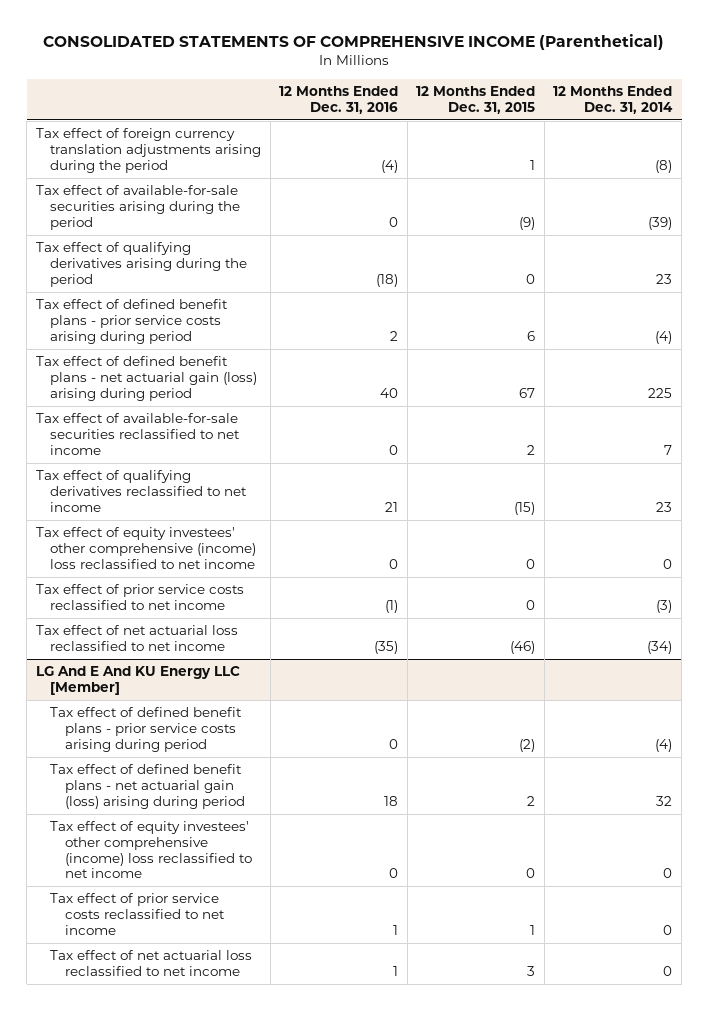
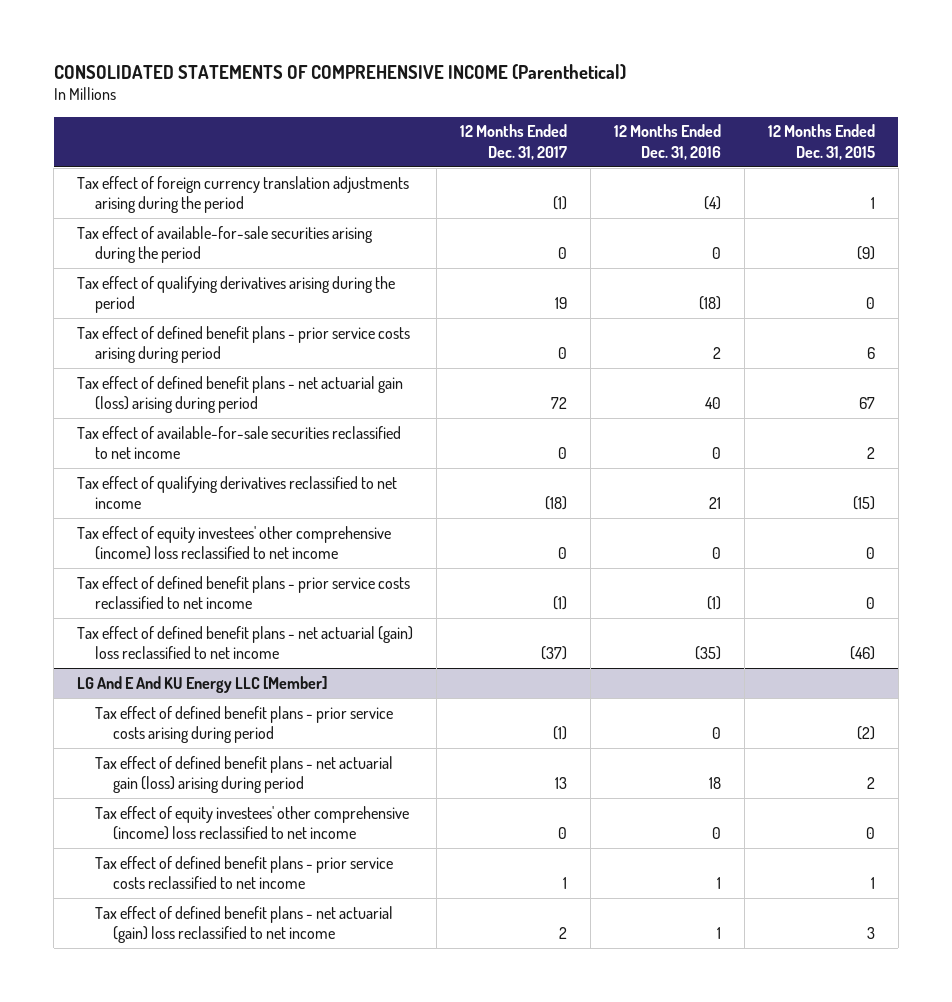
- | 12 Months Ended Dec. 31, 2016 | 12 Months Ended Dec. 31, 2015 | 12 Months Ended Dec. 31, 2014
+ | 12 Months Ended Dec. 31, 2017 | 12 Months Ended Dec. 31, 2016 | 12 Months Ended Dec. 31, 2015
- Tax effect of prior service costs reclassified to net income | (1) | 0 | (3)
- Tax effect of net actuarial loss reclassified to net income | (35) | (46) | (34)
+ Tax effect of defined benefit plans - prior service costs reclassified to net income | (1) | (1) | 0
+ Tax effect of defined benefit plans - net actuarial (gain) loss reclassified to net income | (37) | (35) | (46)
@ LG And E And KU Energy LLC [Member]
- Tax effect of prior service costs reclassified to net income | 1 | 1 | 0
- Tax effect of net actuarial loss reclassified to net income | 1 | 3 | 0
+ Tax effect of defined benefit plans - prior service costs reclassified to net income | 1 | 1 | 1
+ Tax effect of defined benefit plans - net actuarial (gain) loss reclassified to net income | 2 | 1 | 3

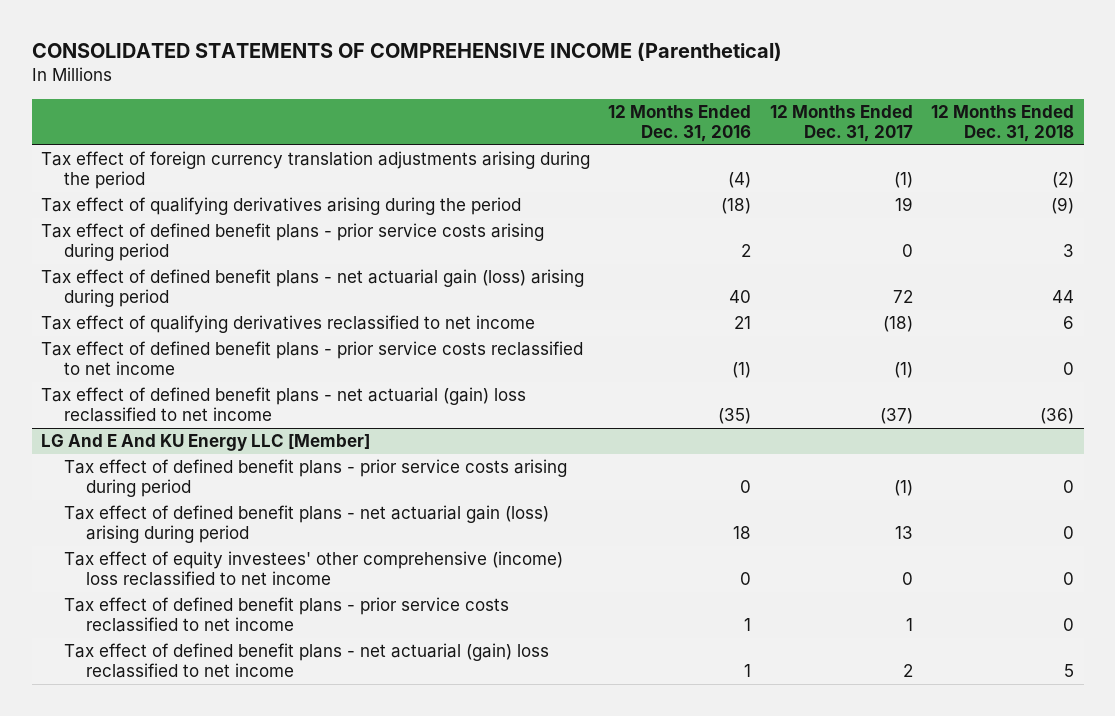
- | 12 Months Ended Dec. 31, 2017 | 12 Months Ended Dec. 31, 2016 | 12 Months Ended Dec. 31, 2015
+ | 12 Months Ended Dec. 31, 2016 | 12 Months Ended Dec. 31, 2017 | 12 Months Ended Dec. 31, 2018
- Tax effect of available-for-sale securities arising during the period | 0 | 0 | (9)
- Tax effect of available-for-sale securities reclassified to net income | 0 | 0 | 2
- Tax effect of equity investees' other comprehensive (income) loss reclassified to net income | 0 | 0 | 0

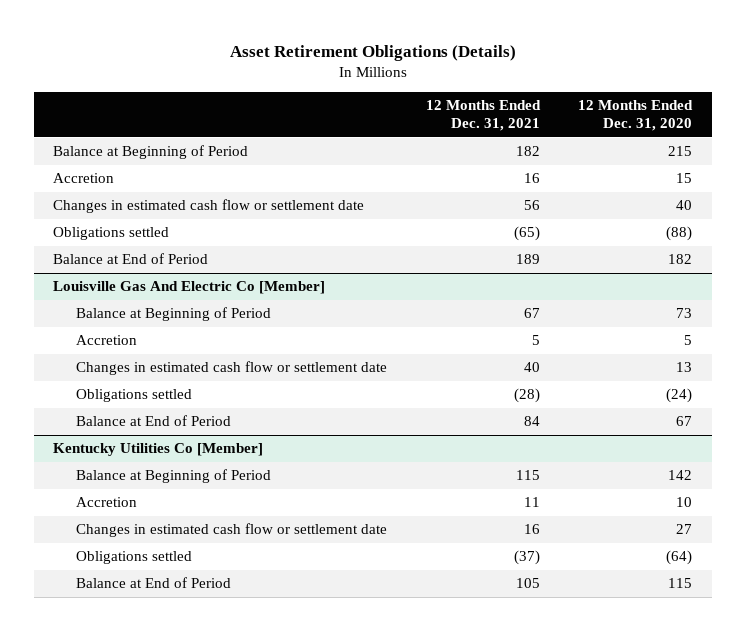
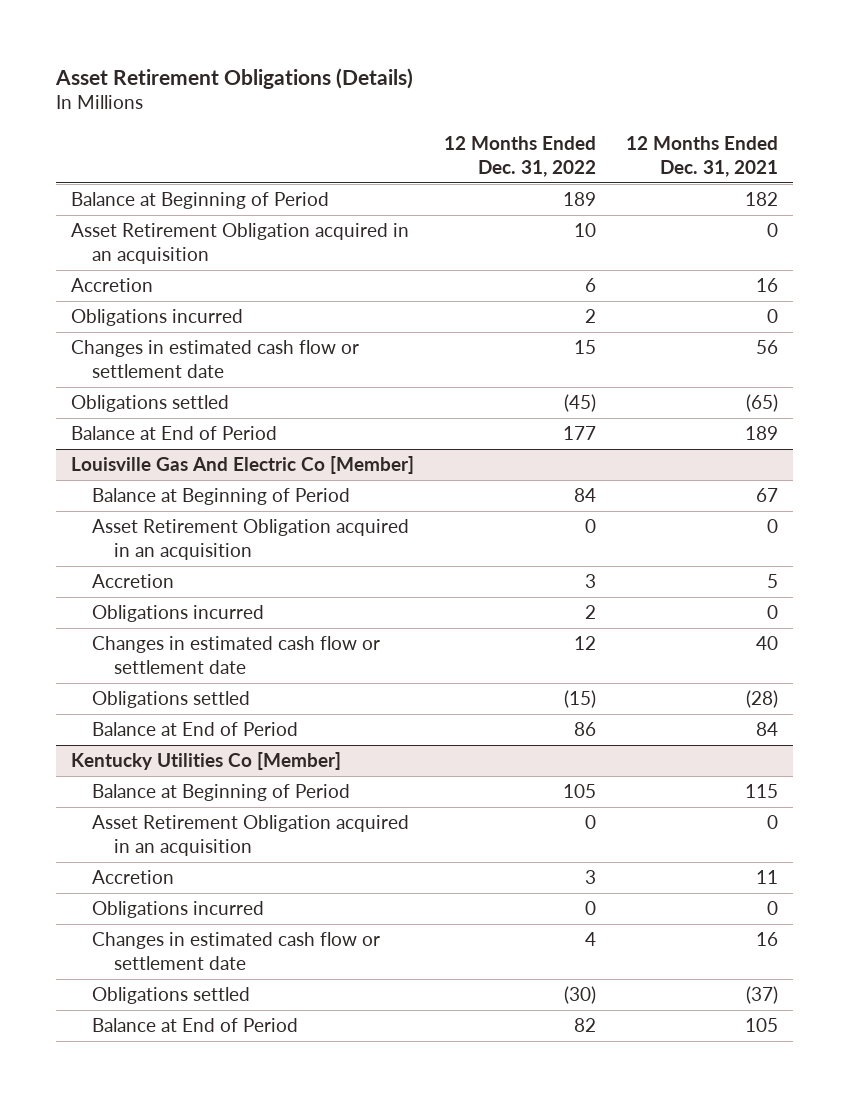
- | 12 Months Ended Dec. 31, 2021 | 12 Months Ended Dec. 31, 2020
+ | 12 Months Ended Dec. 31, 2022 | 12 Months Ended Dec. 31, 2021
+ Asset Retirement Obligation acquired in an acquisition | 10 | 0
+ Obligations incurred | 2 | 0
@ Louisville Gas And Electric Co [Member]
+ Asset Retirement Obligation acquired in an acquisition | 0 | 0
+ Obligations incurred | 2 | 0
@ Kentucky Utilities Co [Member]
+ Asset Retirement Obligation acquired in an acquisition | 0 | 0
+ Obligations incurred | 0 | 0

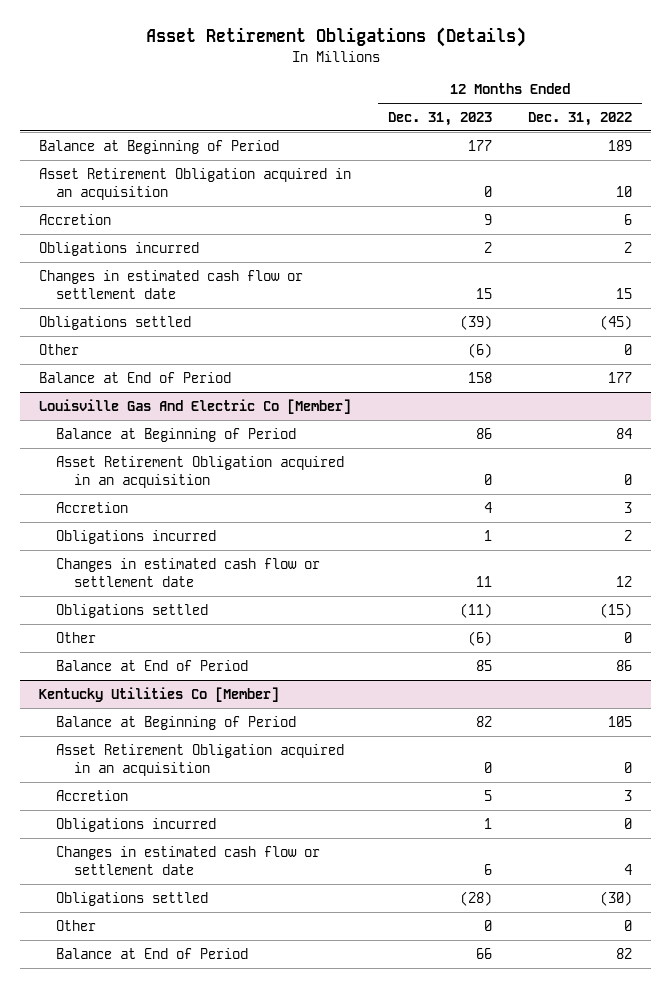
- | 12 Months Ended Dec. 31, 2022 | 12 Months Ended Dec. 31, 2021
+ | 12 Months Ended Dec. 31, 2023 | 12 Months Ended Dec. 31, 2022
+ Other | (6) | 0
@ Louisville Gas And Electric Co [Member]
+ Other | (6) | 0
@ Kentucky Utilities Co [Member]
+ Other | 0 | 0

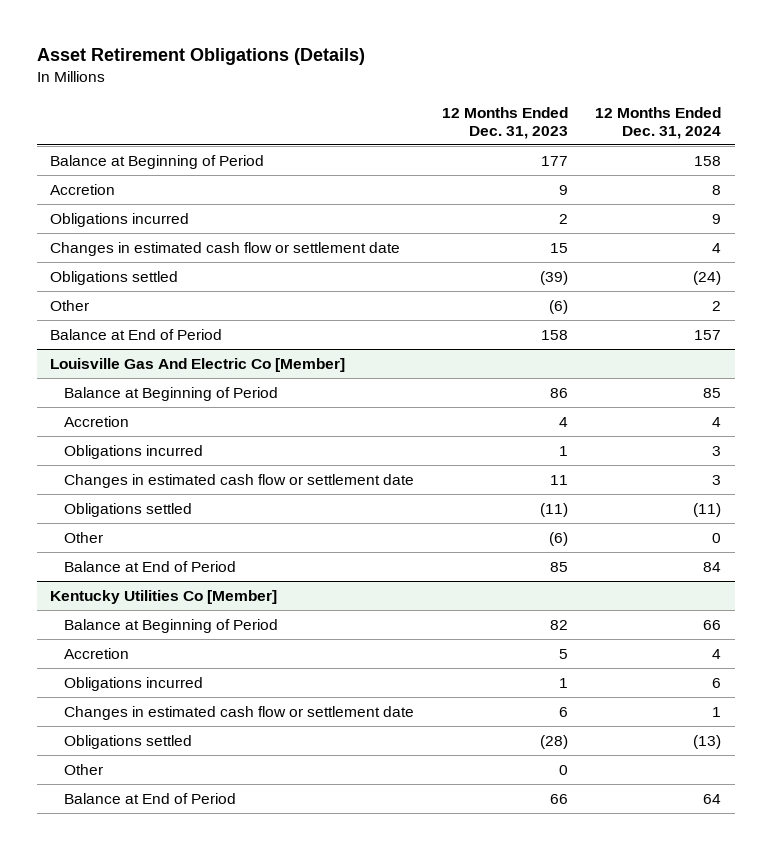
- | 12 Months Ended Dec. 31, 2023 | 12 Months Ended Dec. 31, 2022
+ | 12 Months Ended Dec. 31, 2023 | 12 Months Ended Dec. 31, 2024
- Asset Retirement Obligation acquired in an acquisition | 0 | 10
@ Louisville Gas And Electric Co [Member]
- Asset Retirement Obligation acquired in an acquisition | 0 | 0
@ Kentucky Utilities Co [Member]
- Asset Retirement Obligation acquired in an acquisition | 0 | 0

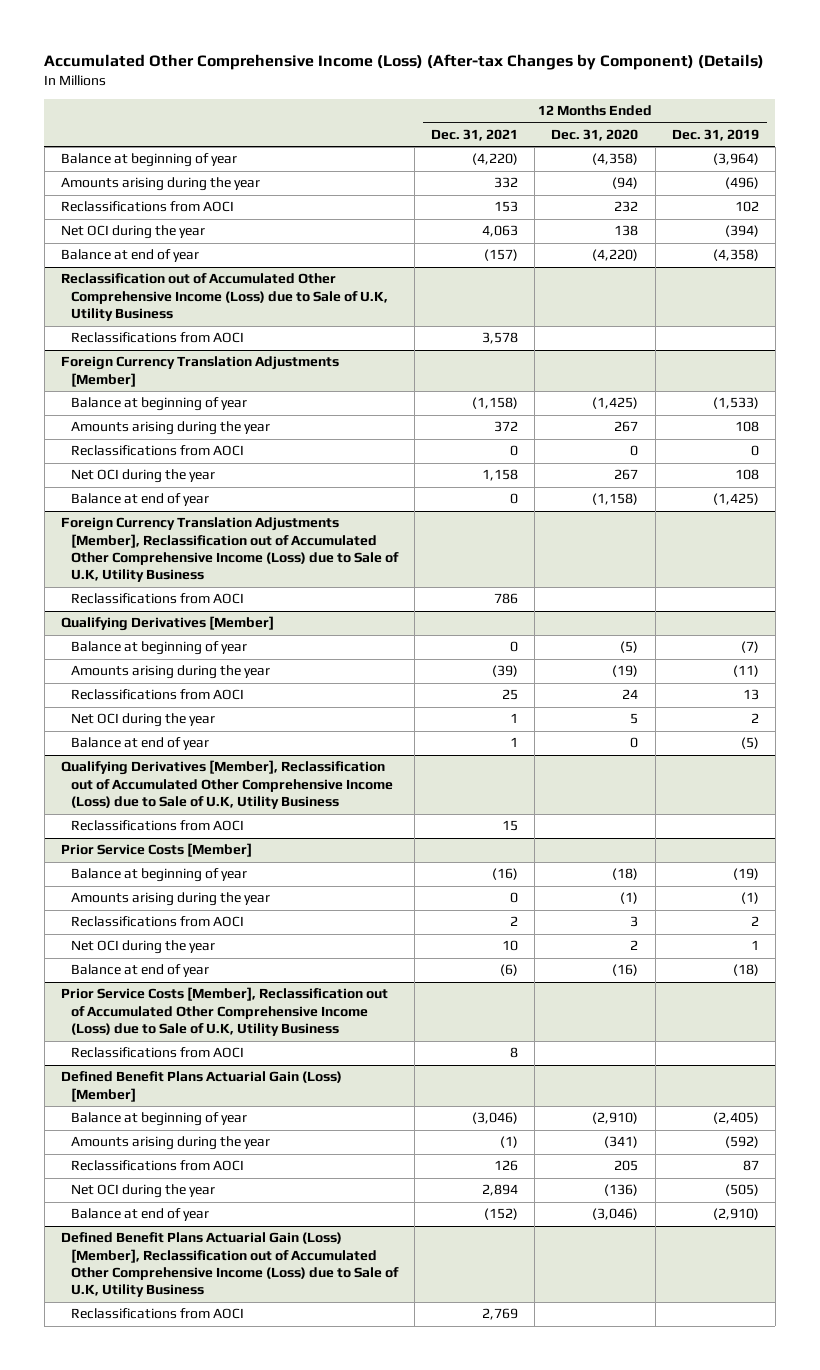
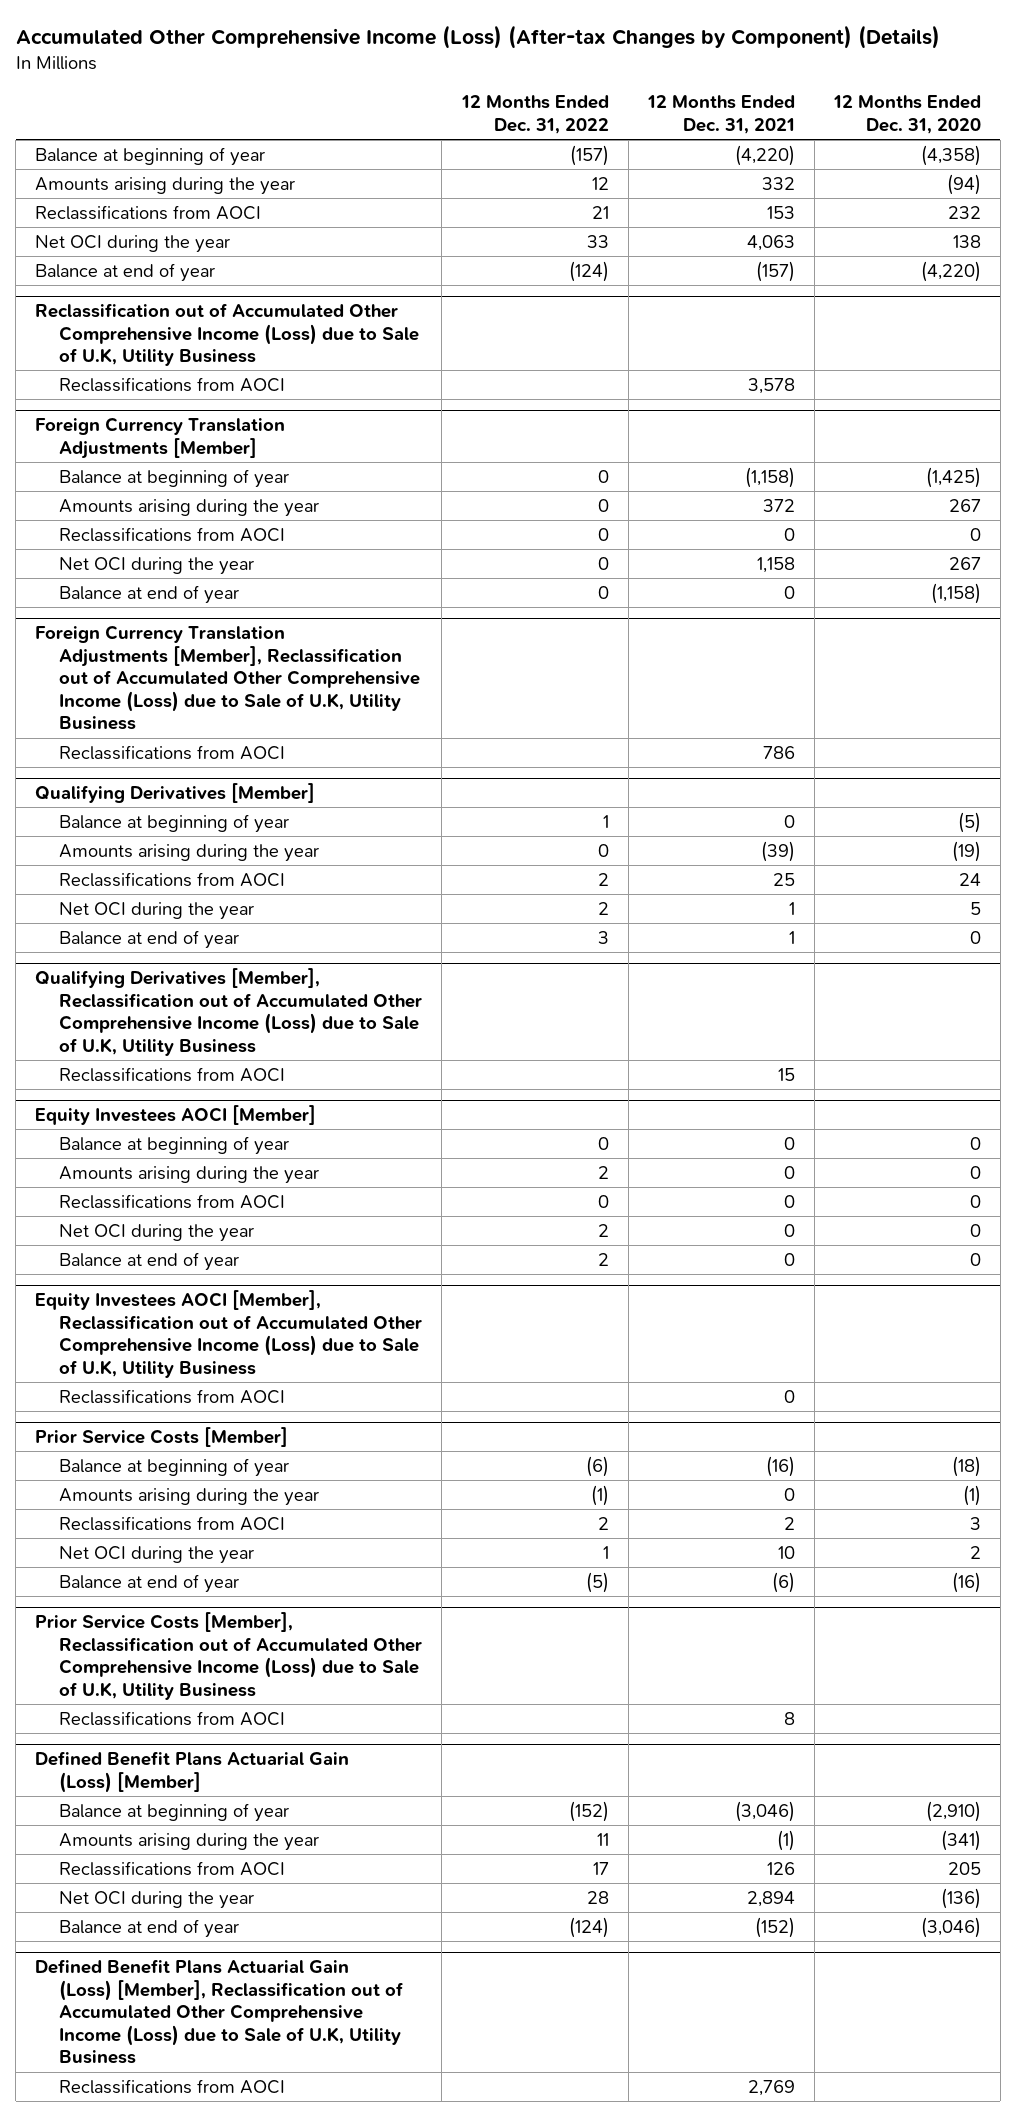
- | 12 Months Ended Dec. 31, 2021 | 12 Months Ended Dec. 31, 2020 | 12 Months Ended Dec. 31, 2019
+ | 12 Months Ended Dec. 31, 2022 | 12 Months Ended Dec. 31, 2021 | 12 Months Ended Dec. 31, 2020
+ Equity Investees AOCI [Member]
+ Balance at beginning of year | 0 | 0 | 0
+ Amounts arising during the year | 2 | 0 | 0
+ Reclassifications from AOCI | 0 | 0 | 0
+ Net OCI during the year | 2 | 0 | 0
+ Balance at end of year | 2 | 0 | 0
+ Equity Investees AOCI [Member], Reclassification out of Accumulated Other Comprehensive Income (Loss) due to Sale of U.K, Utility Business
+ Reclassifications from AOCI | | 0 |

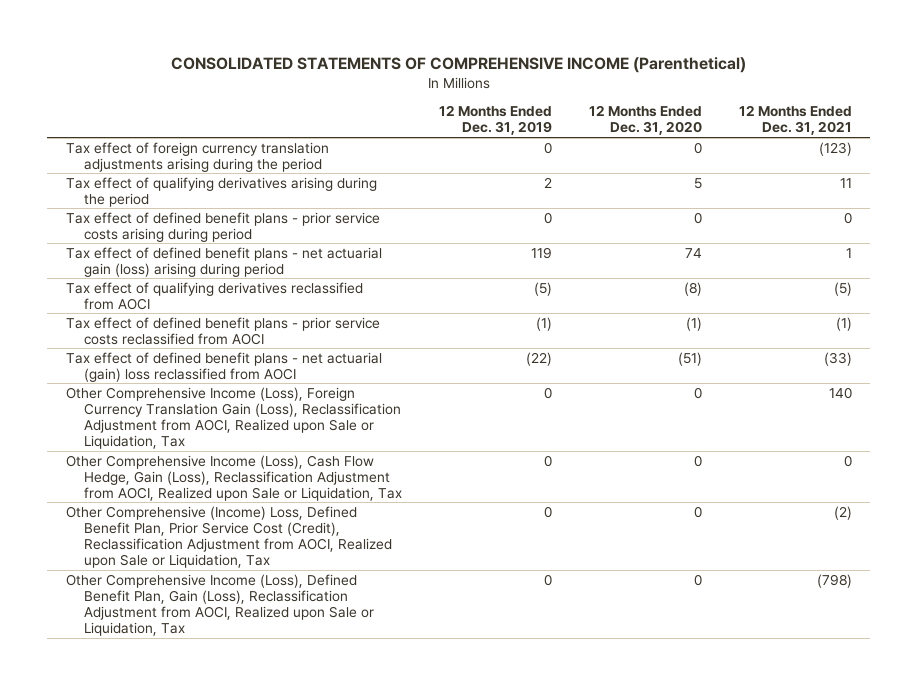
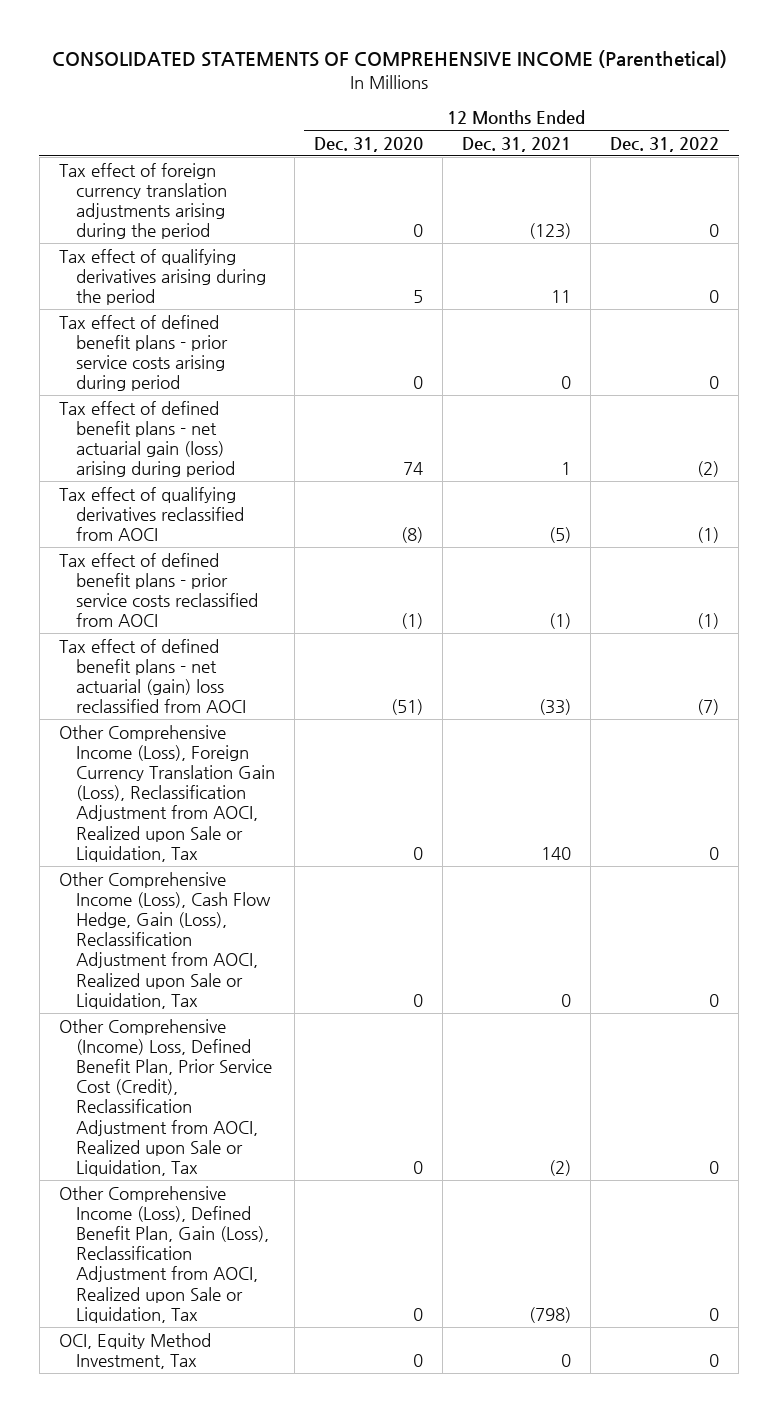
- | 12 Months Ended Dec. 31, 2019 | 12 Months Ended Dec. 31, 2020 | 12 Months Ended Dec. 31, 2021
+ | 12 Months Ended Dec. 31, 2020 | 12 Months Ended Dec. 31, 2021 | 12 Months Ended Dec. 31, 2022
+ OCI, Equity Method Investment, Tax | 0 | 0 | 0

